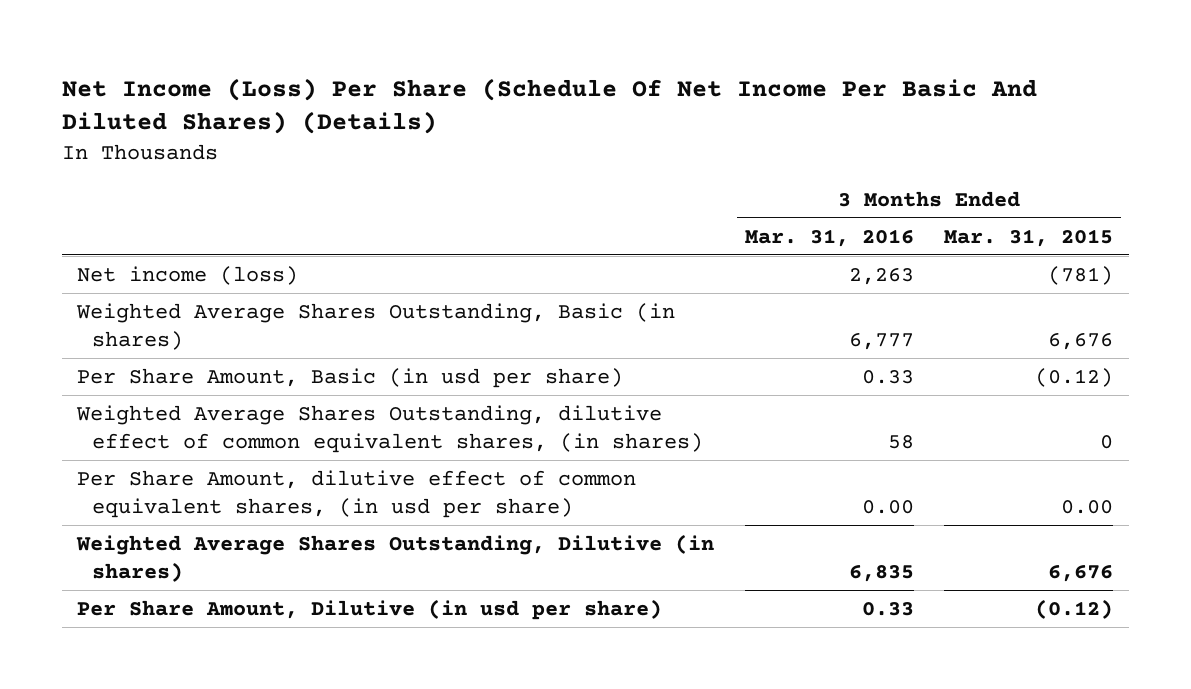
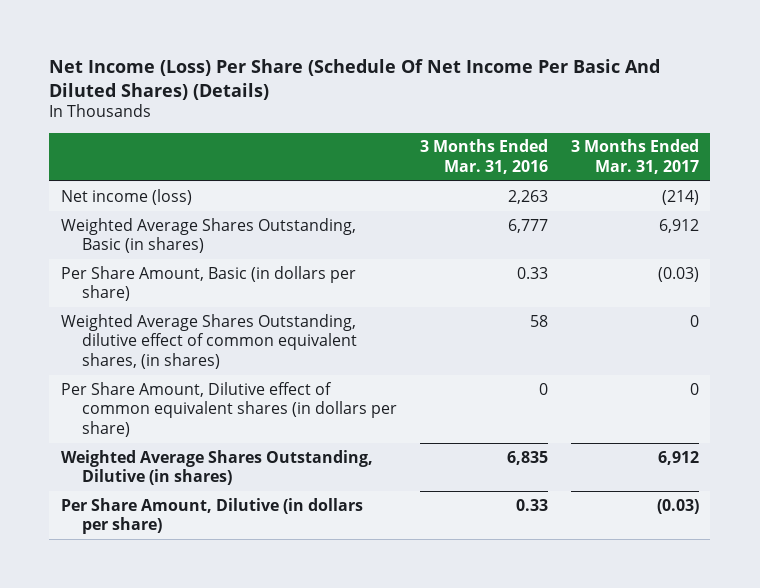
- | 3 Months Ended Mar. 31, 2016 | 3 Months Ended Mar. 31, 2015
+ | 3 Months Ended Mar. 31, 2016 | 3 Months Ended Mar. 31, 2017
- Per Share Amount, Basic (in usd per share) | 0.33 | (0.12)
+ Per Share Amount, Basic (in dollars per share) | 0.33 | (0.03)
- Per Share Amount, dilutive effect of common equivalent shares, (in usd per share) | 0.00 | 0.00
+ Per Share Amount, Dilutive effect of common equivalent shares (in dollars per share) | 0 | 0
- Per Share Amount, Dilutive (in usd per share) | 0.33 | (0.12)
+ Per Share Amount, Dilutive (in dollars per share) | 0.33 | (0.03)

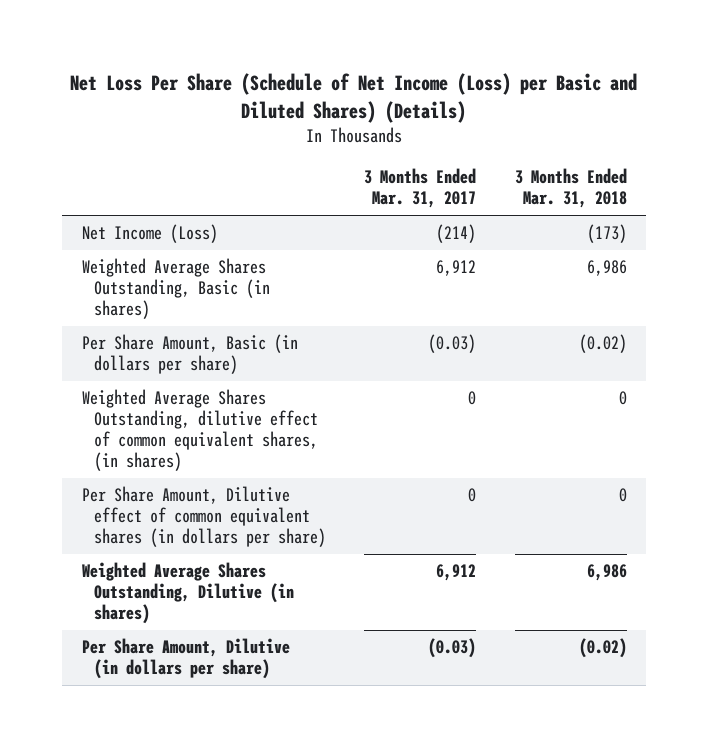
- Net Income (Loss) Per Share (Schedule Of Net Income Per Basic And Diluted Shares) (Details)
+ Net Loss Per Share (Schedule of Net Income (Loss) per Basic and Diluted Shares) (Details)
- | 3 Months Ended Mar. 31, 2016 | 3 Months Ended Mar. 31, 2017
+ | 3 Months Ended Mar. 31, 2017 | 3 Months Ended Mar. 31, 2018
- Net income (loss) | 2,263 | (214)
+ Net Income (Loss) | (214) | (173)

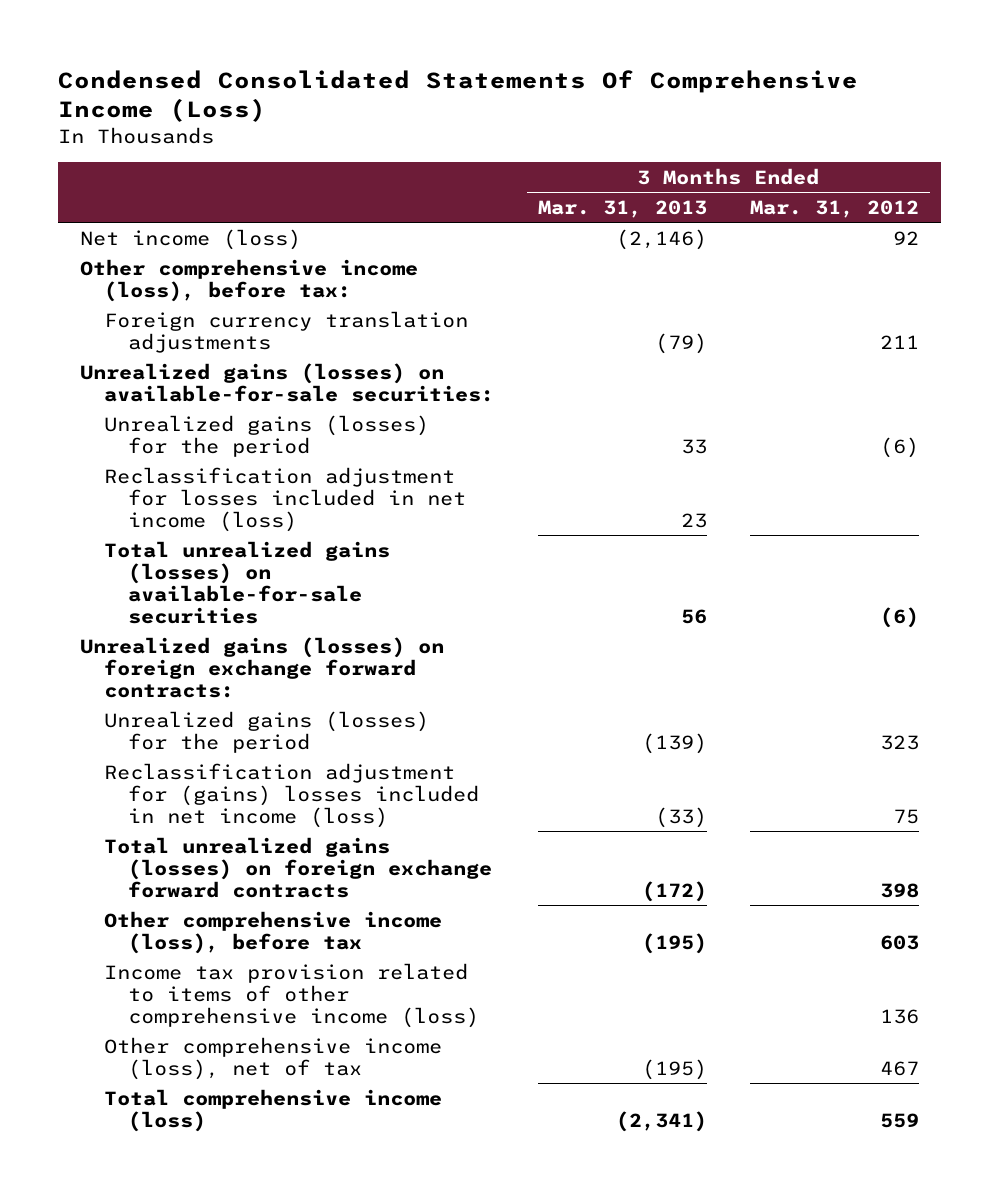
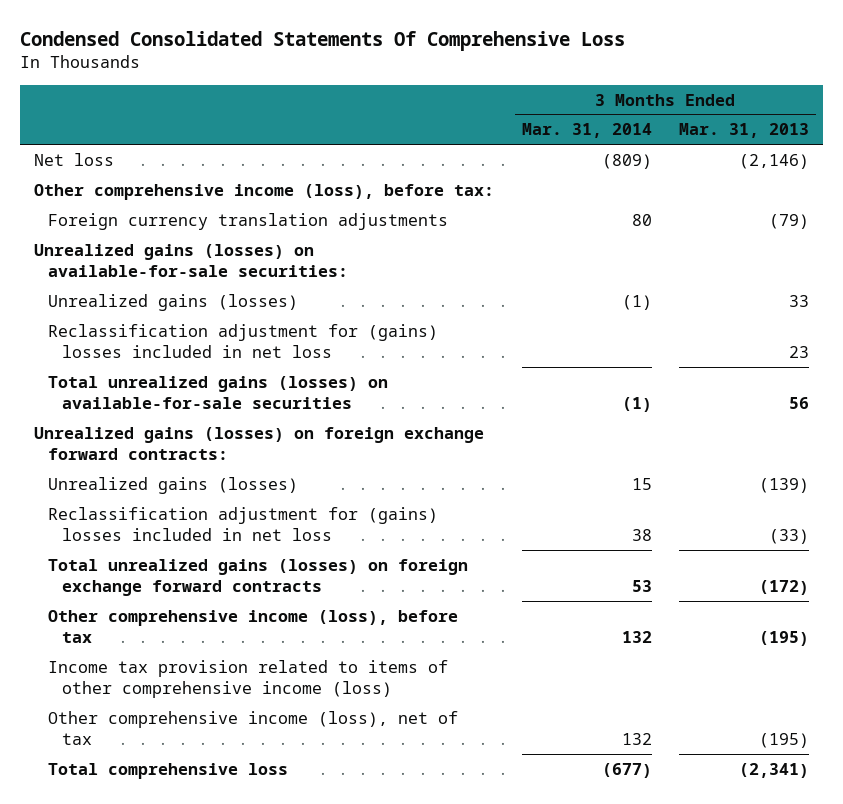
- Condensed Consolidated Statements Of Comprehensive Income (Loss)
+ Condensed Consolidated Statements Of Comprehensive Loss
- | 3 Months Ended Mar. 31, 2013 | 3 Months Ended Mar. 31, 2012
+ | 3 Months Ended Mar. 31, 2014 | 3 Months Ended Mar. 31, 2013
- Net income (loss) | (2,146) | 92
+ Net loss | (809) | (2,146)
- Unrealized gains (losses) for the period | 33 | (6)
- Reclassification adjustment for losses included in net income (loss) | 23 |
+ Unrealized gains (losses) | (1) | 33
+ Reclassification adjustment for (gains) losses included in net loss | | 23
- Unrealized gains (losses) for the period | (139) | 323
- Reclassification adjustment for (gains) losses included in net income (loss) | (33) | 75
+ Unrealized gains (losses) | 15 | (139)
+ Reclassification adjustment for (gains) losses included in net loss | 38 | (33)
- Total comprehensive income (loss) | (2,341) | 559
+ Total comprehensive loss | (677) | (2,341)

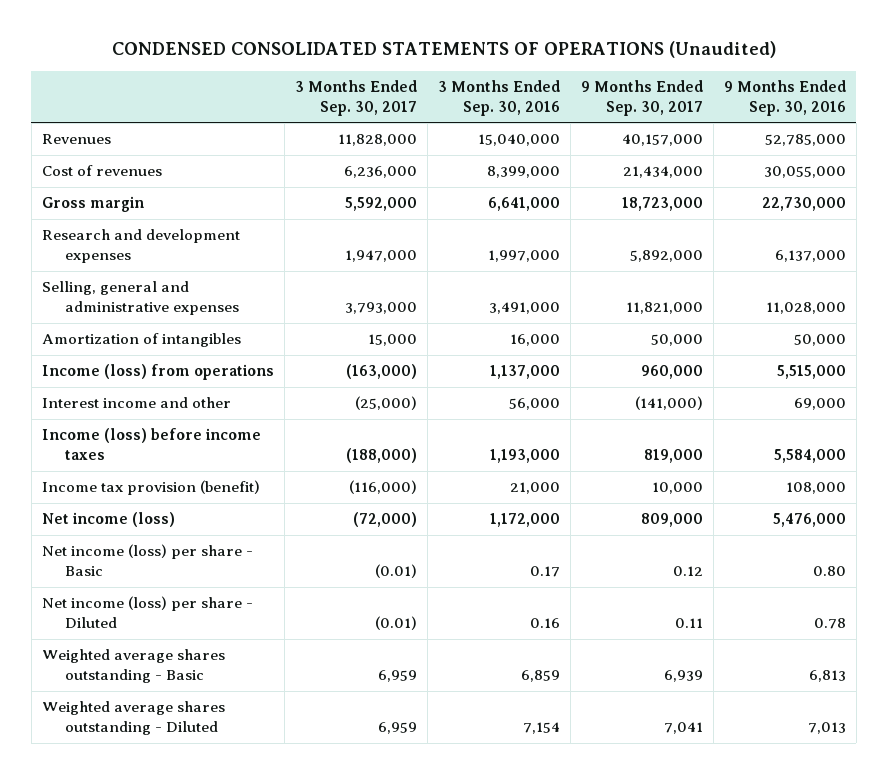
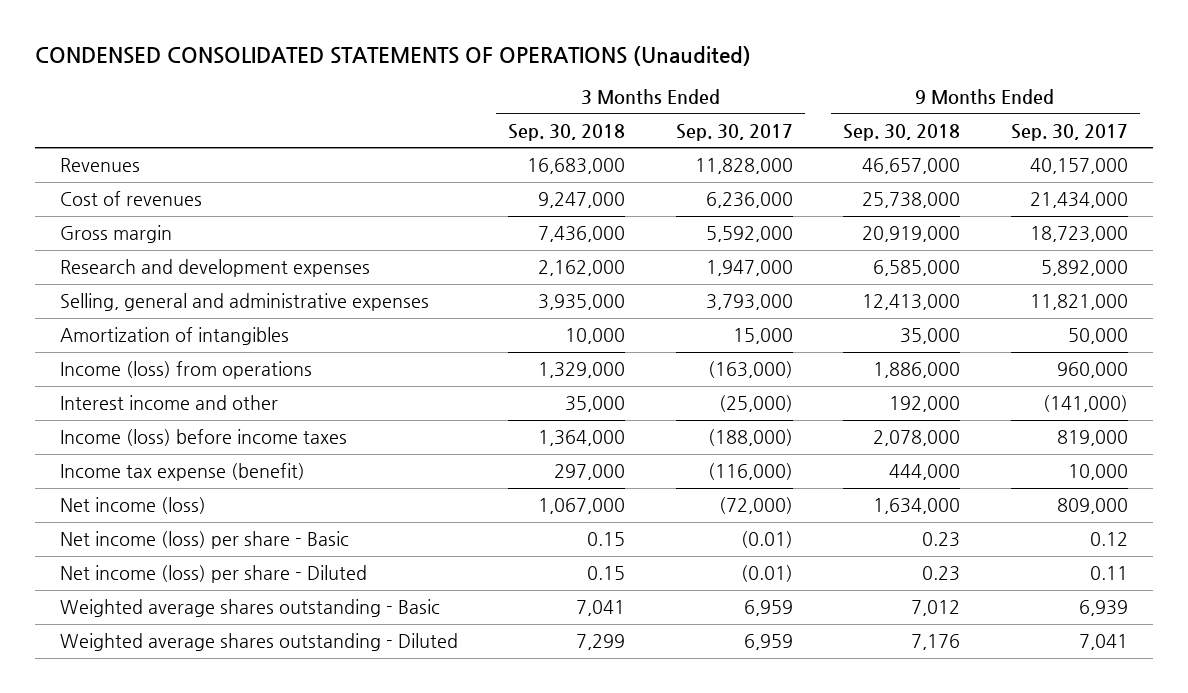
- | 3 Months Ended Sep. 30, 2017 | 3 Months Ended Sep. 30, 2016 | 9 Months Ended Sep. 30, 2017 | 9 Months Ended Sep. 30, 2016
+ | 3 Months Ended Sep. 30, 2018 | 3 Months Ended Sep. 30, 2017 | 9 Months Ended Sep. 30, 2018 | 9 Months Ended Sep. 30, 2017
- Income tax provision (benefit) | (116,000) | 21,000 | 10,000 | 108,000
+ Income tax expense (benefit) | 297,000 | (116,000) | 444,000 | 10,000

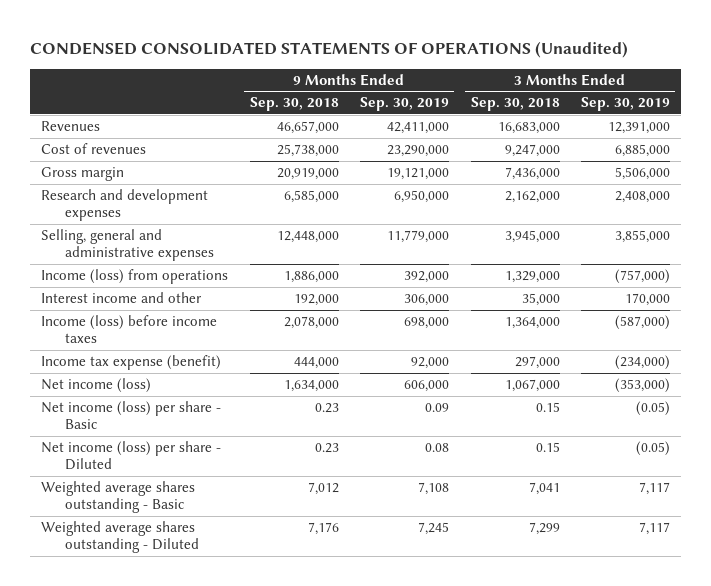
- | 3 Months Ended Sep. 30, 2018 | 3 Months Ended Sep. 30, 2017 | 9 Months Ended Sep. 30, 2018 | 9 Months Ended Sep. 30, 2017
+ | 9 Months Ended Sep. 30, 2018 | 9 Months Ended Sep. 30, 2019 | 3 Months Ended Sep. 30, 2018 | 3 Months Ended Sep. 30, 2019
- Selling, general and administrative expenses | 3,935,000 | 3,793,000 | 12,413,000 | 11,821,000
- Amortization of intangibles | 10,000 | 15,000 | 35,000 | 50,000
+ Selling, general and administrative expenses | 12,448,000 | 11,779,000 | 3,945,000 | 3,855,000

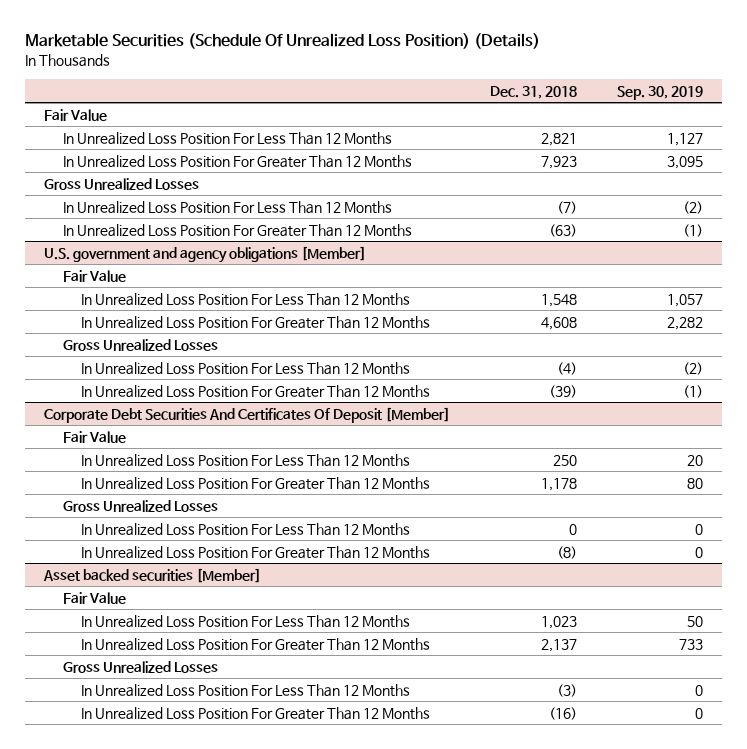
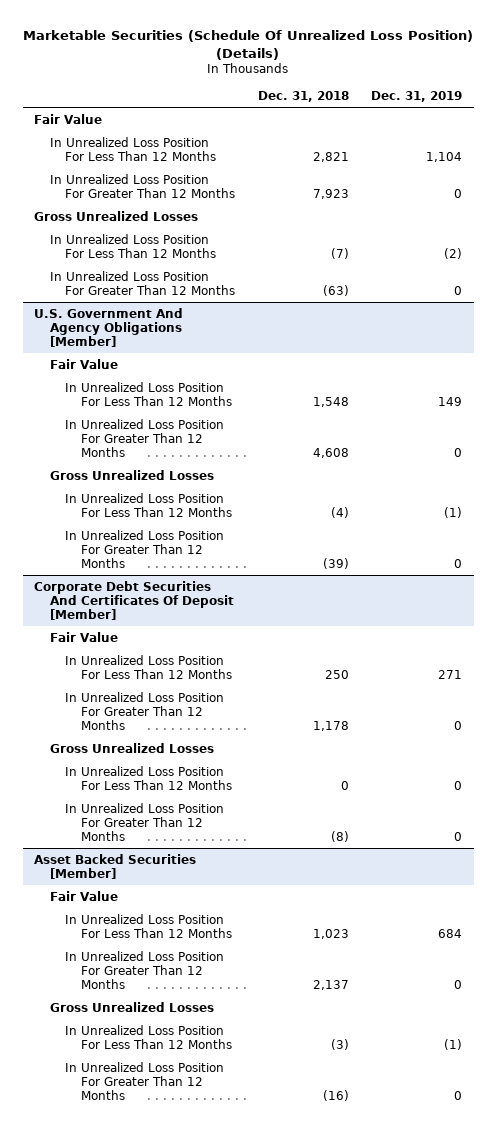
- | Dec. 31, 2018 | Sep. 30, 2019
+ | Dec. 31, 2018 | Dec. 31, 2019
- U.S. government and agency obligations [Member]
+ U.S. Government And Agency Obligations [Member]
- Asset backed securities [Member]
+ Asset Backed Securities [Member]

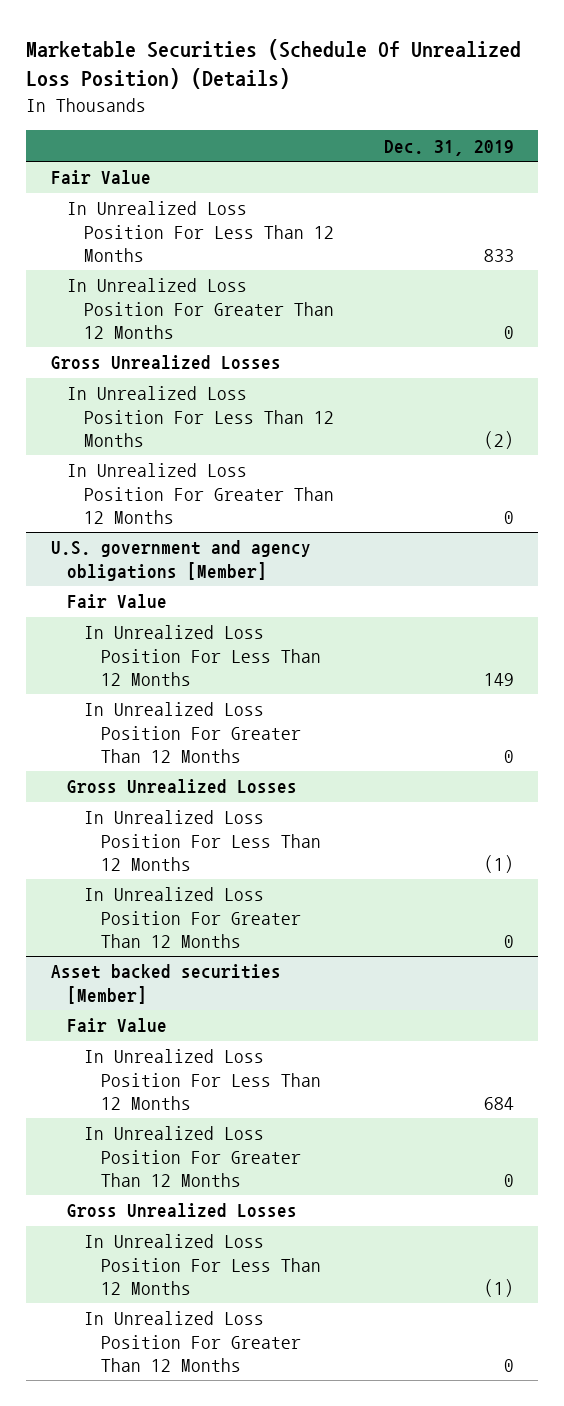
- | Dec. 31, 2018 | Dec. 31, 2019
+ | Dec. 31, 2019
- In Unrealized Loss Position For Less Than 12 Months | 2,821 | 1,104
+ In Unrealized Loss Position For Less Than 12 Months | 833
- U.S. Government And Agency Obligations [Member]
+ U.S. government and agency obligations [Member]
- Corporate Debt Securities And Certificates Of Deposit [Member]
- Fair Value
- In Unrealized Loss Position For Less Than 12 Months | 250 | 271
- In Unrealized Loss Position For Greater Than 12 Months | 1,178 | 0
- Gross Unrealized Losses
- In Unrealized Loss Position For Less Than 12 Months | 0 | 0
- In Unrealized Loss Position For Greater Than 12 Months | (8) | 0
- Asset Backed Securities [Member]
+ Asset backed securities [Member]

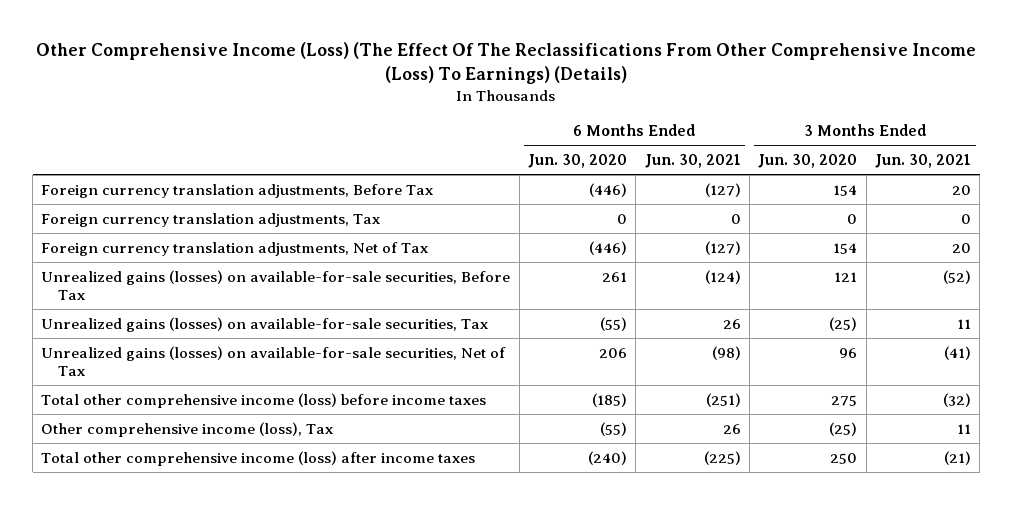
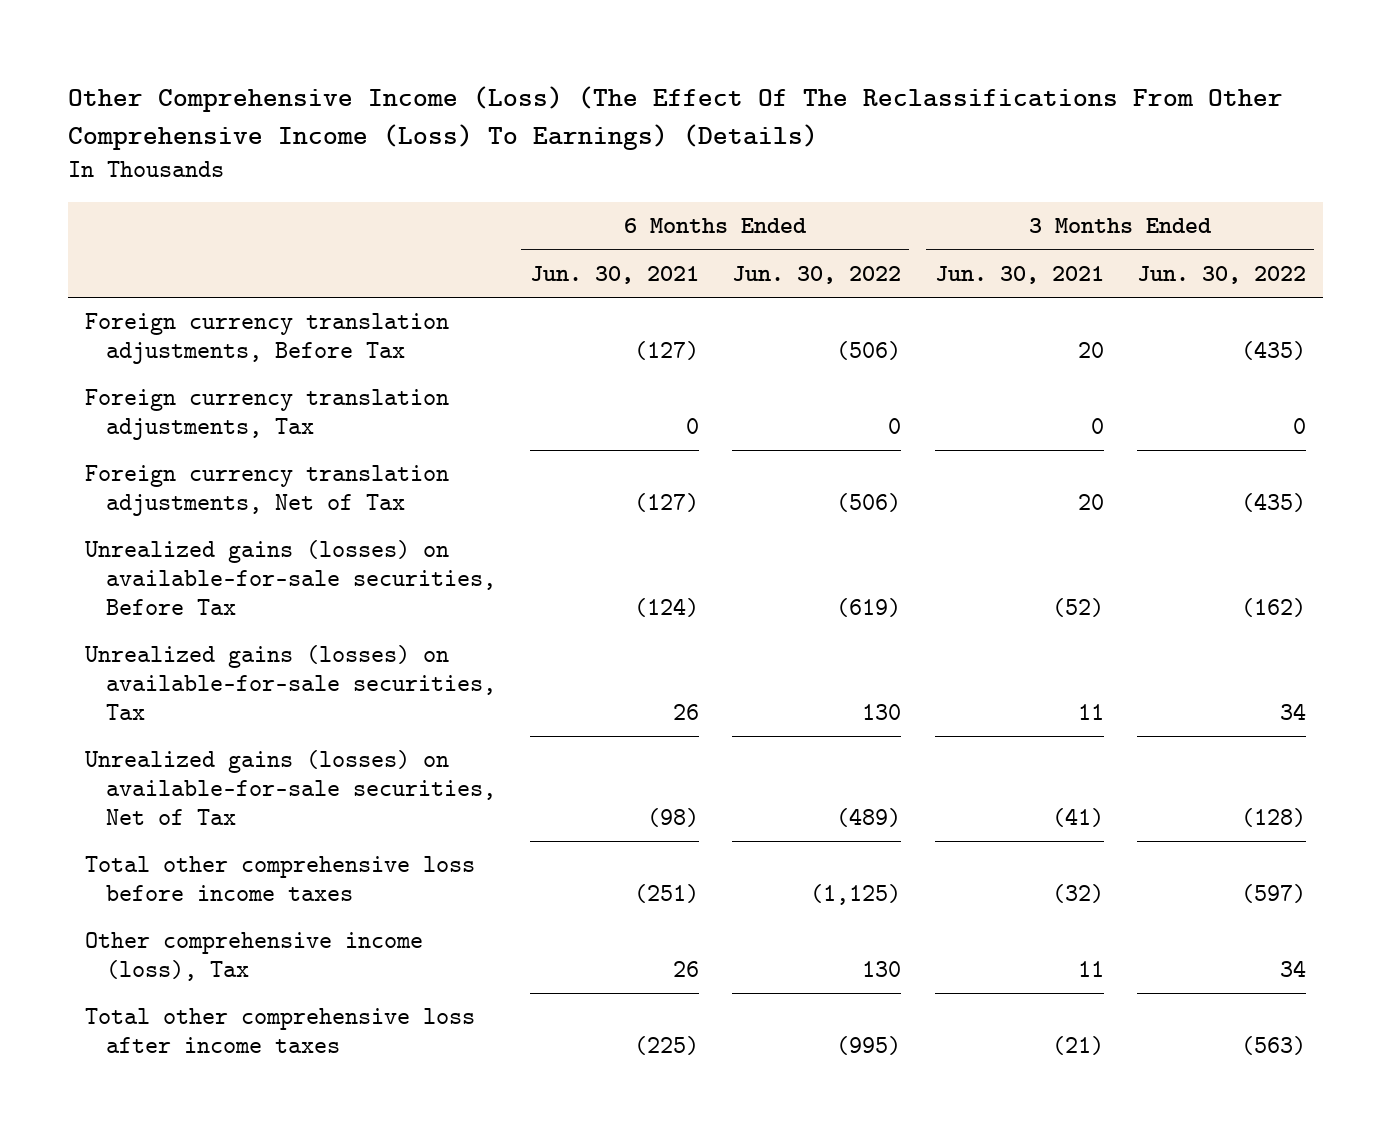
- | 6 Months Ended Jun. 30, 2020 | 6 Months Ended Jun. 30, 2021 | 3 Months Ended Jun. 30, 2020 | 3 Months Ended Jun. 30, 2021
+ | 6 Months Ended Jun. 30, 2021 | 6 Months Ended Jun. 30, 2022 | 3 Months Ended Jun. 30, 2021 | 3 Months Ended Jun. 30, 2022
- Total other comprehensive income (loss) before income taxes | (185) | (251) | 275 | (32)
+ Total other comprehensive loss before income taxes | (251) | (1,125) | (32) | (597)
- Total other comprehensive income (loss) after income taxes | (240) | (225) | 250 | (21)
+ Total other comprehensive loss after income taxes | (225) | (995) | (21) | (563)

